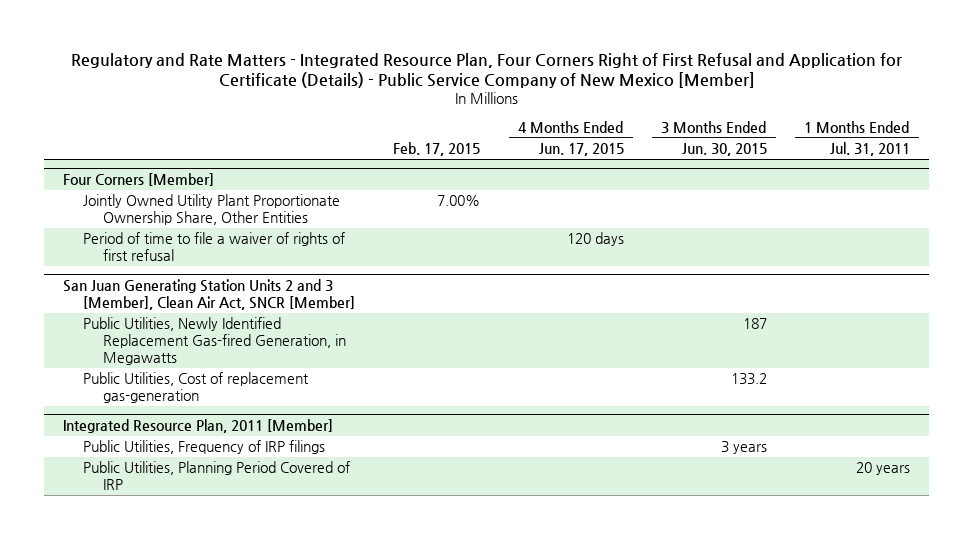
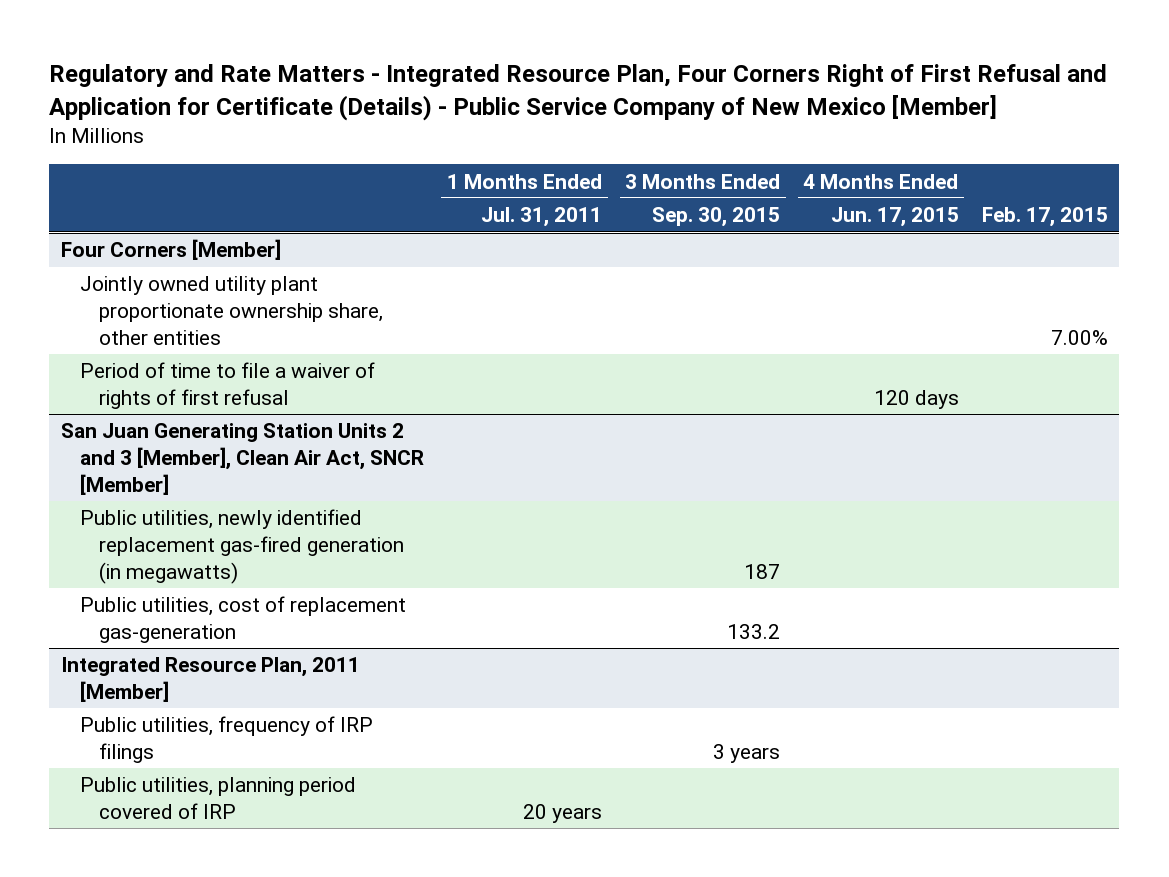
- | Feb. 17, 2015 | 4 Months Ended Jun. 17, 2015 | 3 Months Ended Jun. 30, 2015 | 1 Months Ended Jul. 31, 2011
+ | 1 Months Ended Jul. 31, 2011 | 3 Months Ended Sep. 30, 2015 | 4 Months Ended Jun. 17, 2015 | Feb. 17, 2015
@ Four Corners [Member]
- Jointly Owned Utility Plant Proportionate Ownership Share, Other Entities | 7.00% | | |
+ Jointly owned utility plant proportionate ownership share, other entities | | | | 7.00%
@ San Juan Generating Station Units 2 and 3 [Member], Clean Air Act, SNCR [Member]
- Public Utilities, Newly Identified Replacement Gas-fired Generation, in Megawatts | | | 187 |
- Public Utilities, Cost of replacement gas-generation | | | 133.2 |
+ Public utilities, newly identified replacement gas-fired generation (in megawatts) | | 187 | |
+ Public utilities, cost of replacement gas-generation | | 133.2 | |
@ Integrated Resource Plan, 2011 [Member]
- Public Utilities, Frequency of IRP filings | | | 3 years |
- Public Utilities, Planning Period Covered of IRP | | | | 20 years
+ Public utilities, frequency of IRP filings | | 3 years | |
+ Public utilities, planning period covered of IRP | 20 years | | |

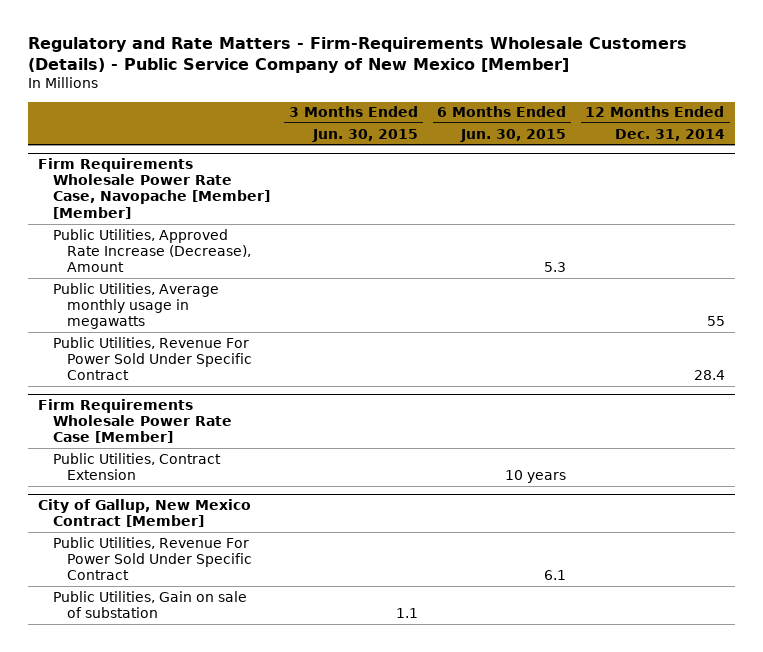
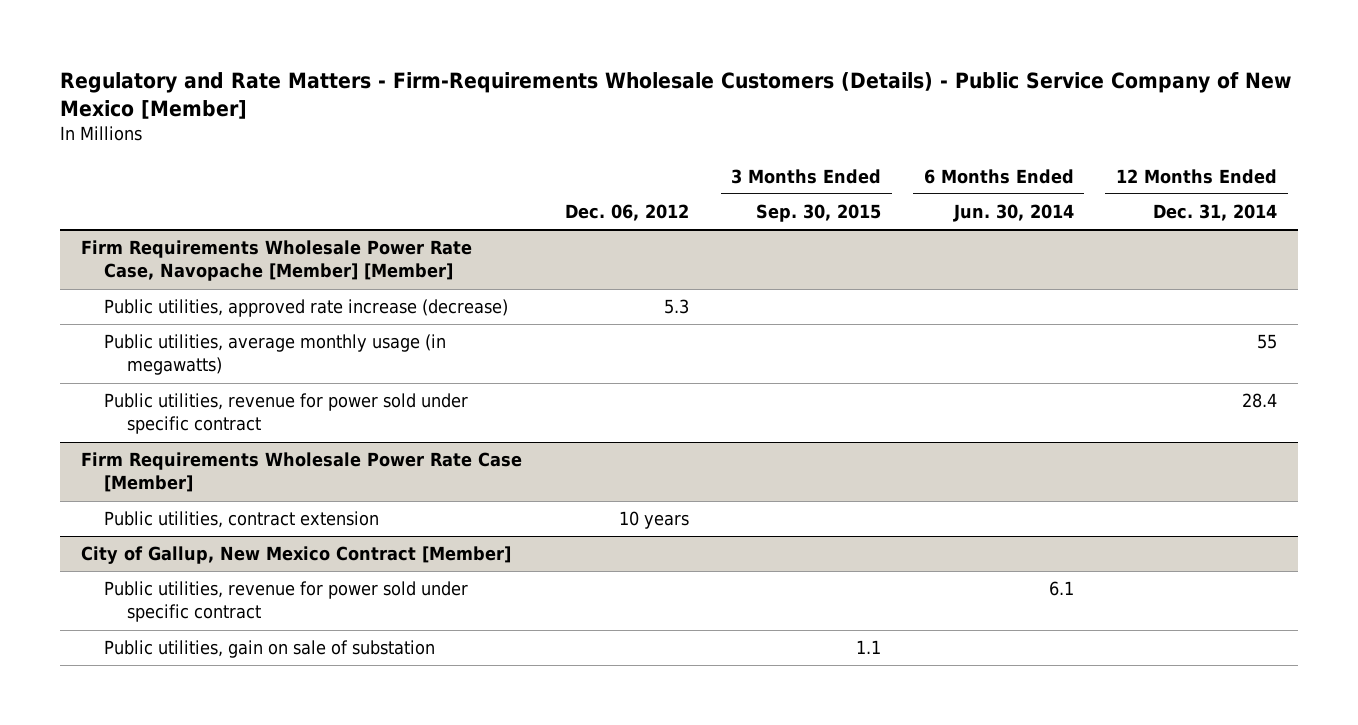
- | 3 Months Ended Jun. 30, 2015 | 6 Months Ended Jun. 30, 2015 | 12 Months Ended Dec. 31, 2014
+ | Dec. 06, 2012 | 3 Months Ended Sep. 30, 2015 | 6 Months Ended Jun. 30, 2014 | 12 Months Ended Dec. 31, 2014
@ Firm Requirements Wholesale Power Rate Case, Navopache [Member] [Member]
- Public Utilities, Approved Rate Increase (Decrease), Amount | | 5.3 |
- Public Utilities, Average monthly usage in megawatts | | | 55
- Public Utilities, Revenue For Power Sold Under Specific Contract | | | 28.4
+ Public utilities, approved rate increase (decrease) | 5.3 | | |
+ Public utilities, average monthly usage (in megawatts) | | | | 55
+ Public utilities, revenue for power sold under specific contract | | | | 28.4
@ Firm Requirements Wholesale Power Rate Case [Member]
- Public Utilities, Contract Extension | | 10 years |
+ Public utilities, contract extension | 10 years | | |
@ City of Gallup, New Mexico Contract [Member]
- Public Utilities, Revenue For Power Sold Under Specific Contract | | 6.1 |
- Public Utilities, Gain on sale of substation | 1.1 | |
+ Public utilities, revenue for power sold under specific contract | | | 6.1 |
+ Public utilities, gain on sale of substation | | 1.1 | |

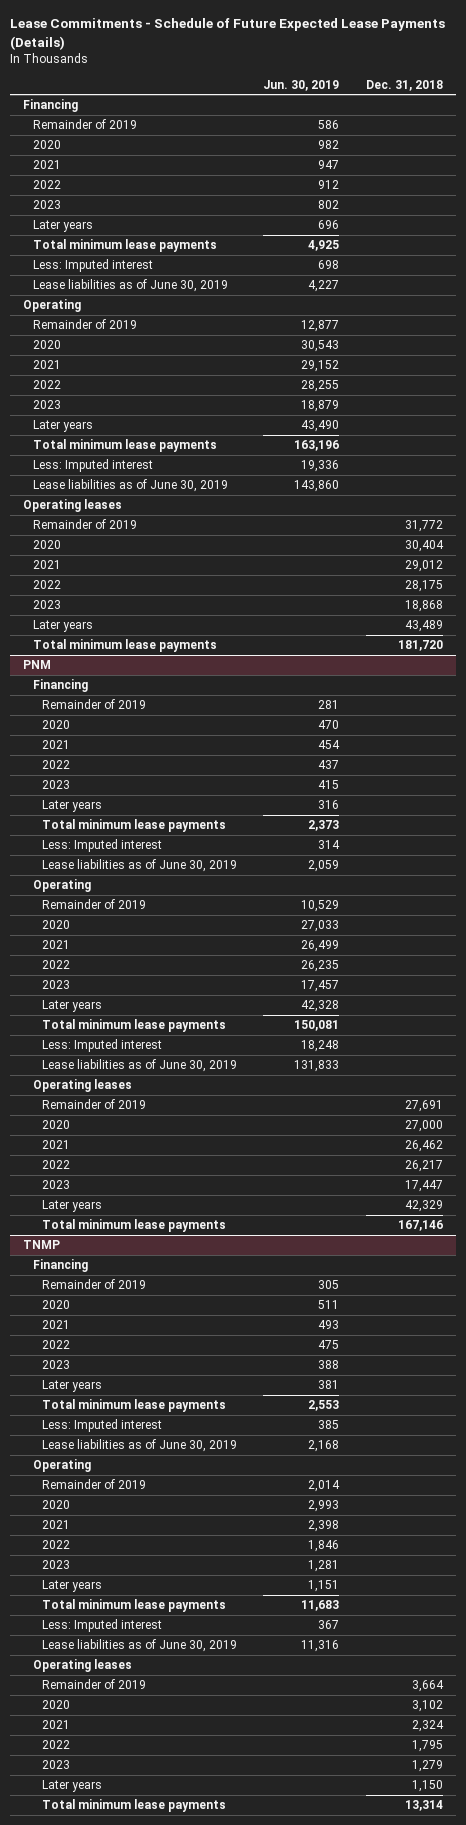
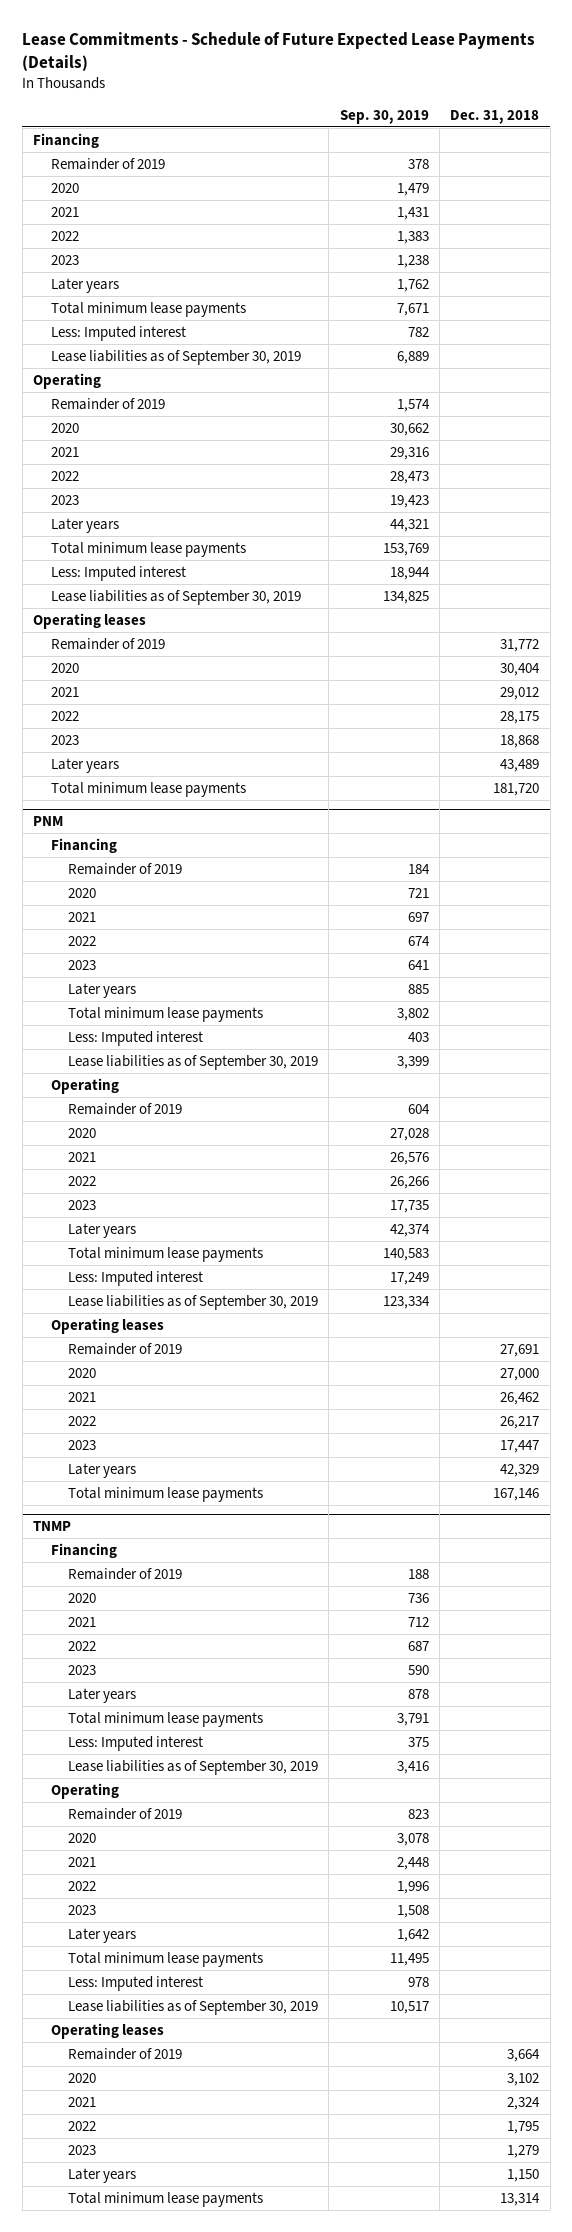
- | Jun. 30, 2019 | Dec. 31, 2018
+ | Sep. 30, 2019 | Dec. 31, 2018
- Lease liabilities as of June 30, 2019 | 4,227 |
+ Lease liabilities as of September 30, 2019 | 6,889 |
- Lease liabilities as of June 30, 2019 | 143,860 |
+ Lease liabilities as of September 30, 2019 | 134,825 |
@ PNM
- Lease liabilities as of June 30, 2019 | 2,059 |
+ Lease liabilities as of September 30, 2019 | 3,399 |
- Lease liabilities as of June 30, 2019 | 131,833 |
+ Lease liabilities as of September 30, 2019 | 123,334 |
@ TNMP
- Lease liabilities as of June 30, 2019 | 2,168 |
+ Lease liabilities as of September 30, 2019 | 3,416 |
- Lease liabilities as of June 30, 2019 | 11,316 |
+ Lease liabilities as of September 30, 2019 | 10,517 |

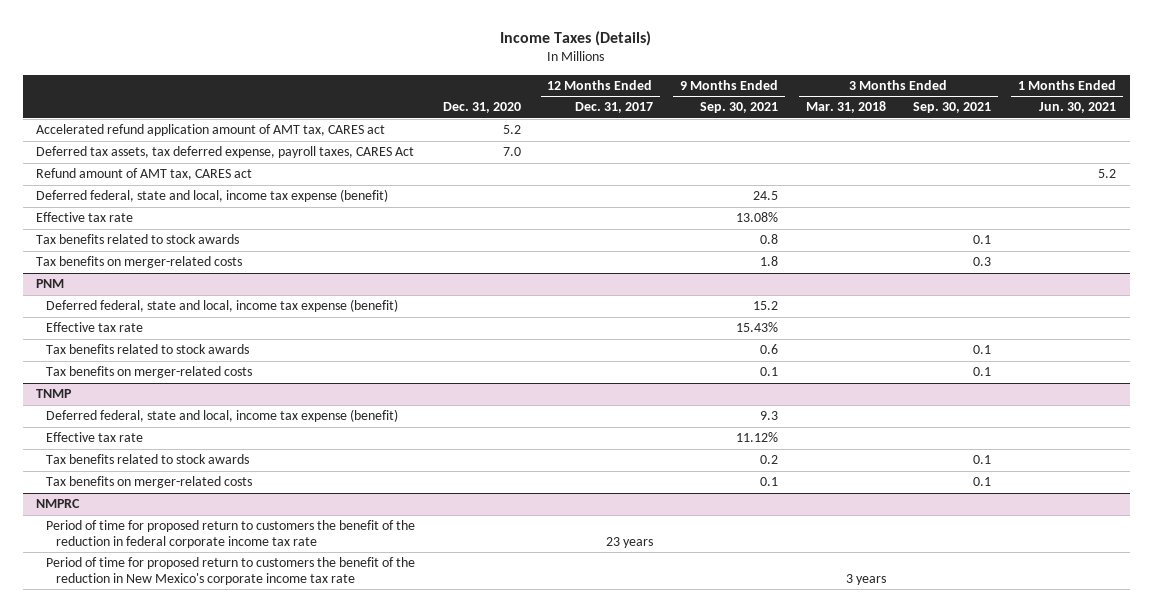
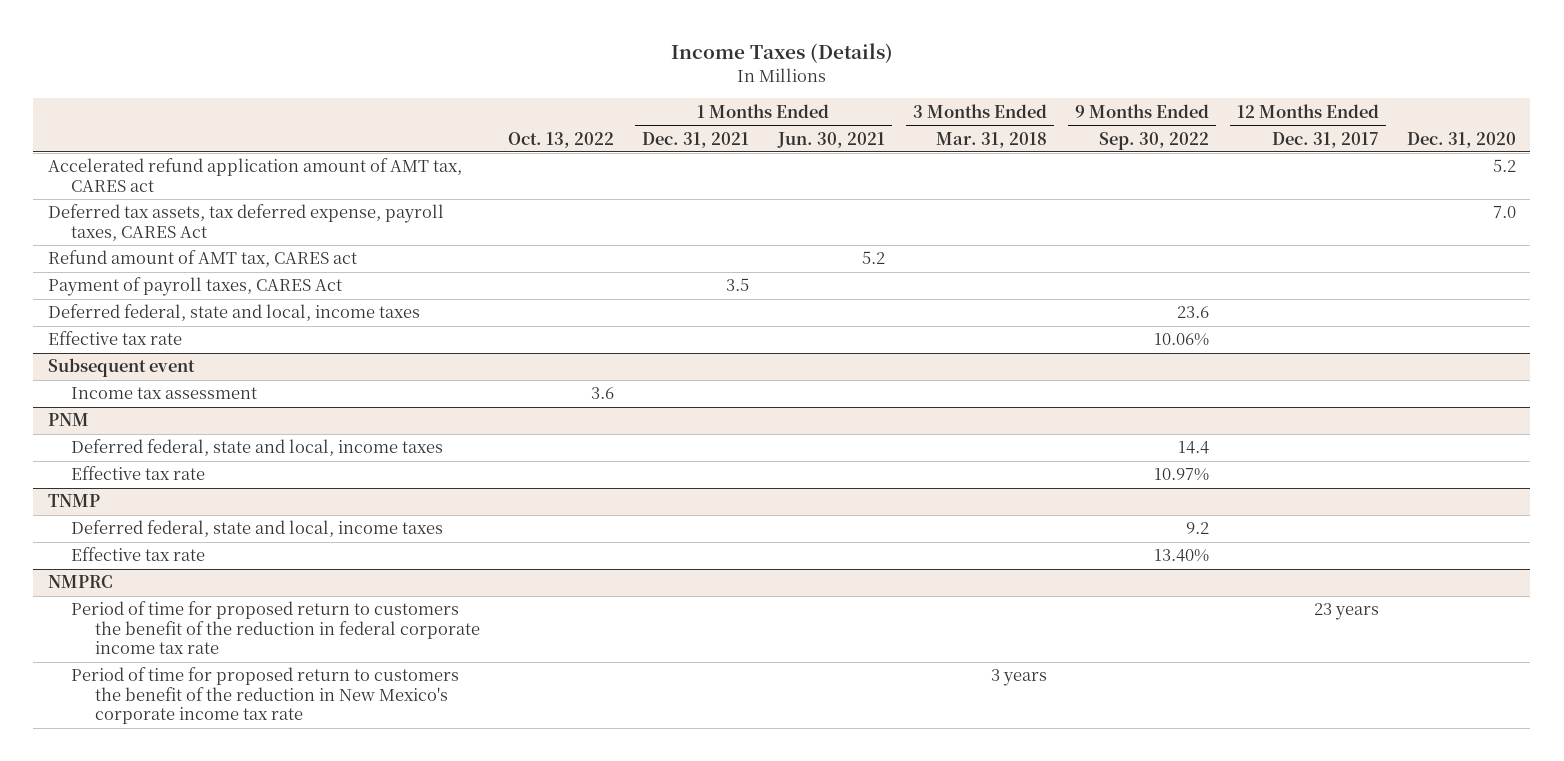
- | Dec. 31, 2020 | 12 Months Ended Dec. 31, 2017 | 9 Months Ended Sep. 30, 2021 | 3 Months Ended Mar. 31, 2018 | 3 Months Ended Sep. 30, 2021 | 1 Months Ended Jun. 30, 2021
+ | Oct. 13, 2022 | 1 Months Ended Dec. 31, 2021 | 1 Months Ended Jun. 30, 2021 | 3 Months Ended Mar. 31, 2018 | 9 Months Ended Sep. 30, 2022 | 12 Months Ended Dec. 31, 2017 | Dec. 31, 2020
- Deferred federal, state and local, income tax expense (benefit) | | | 24.5 | | |
+ Payment of payroll taxes, CARES Act | | 3.5 | | | | |
+ Deferred federal, state and local, income taxes | | | | | 23.6 | |
- Tax benefits related to stock awards | | | 0.8 | | 0.1 |
- Tax benefits on merger-related costs | | | 1.8 | | 0.3 |
+ Subsequent event
+ Income tax assessment | 3.6 | | | | | |
@ PNM
- Deferred federal, state and local, income tax expense (benefit) | | | 15.2 | | |
+ Deferred federal, state and local, income taxes | | | | | 14.4 | |
- Tax benefits related to stock awards | | | 0.6 | | 0.1 |
- Tax benefits on merger-related costs | | | 0.1 | | 0.1 |
@ TNMP
- Deferred federal, state and local, income tax expense (benefit) | | | 9.3 | | |
+ Deferred federal, state and local, income taxes | | | | | 9.2 | |
- Tax benefits related to stock awards | | | 0.2 | | 0.1 |
- Tax benefits on merger-related costs | | | 0.1 | | 0.1 |

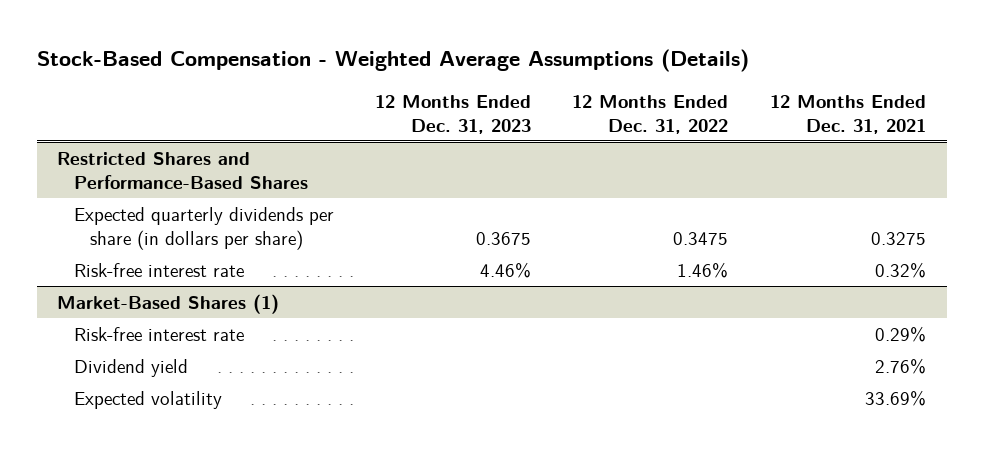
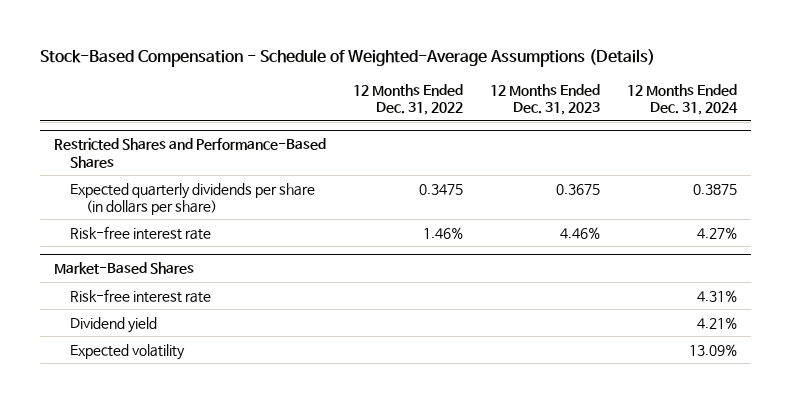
- Stock-Based Compensation - Weighted Average Assumptions (Details)
+ Stock-Based Compensation - Schedule of Weighted-Average Assumptions (Details)
- | 12 Months Ended Dec. 31, 2023 | 12 Months Ended Dec. 31, 2022 | 12 Months Ended Dec. 31, 2021
+ | 12 Months Ended Dec. 31, 2022 | 12 Months Ended Dec. 31, 2023 | 12 Months Ended Dec. 31, 2024
- Market-Based Shares (1)
+ Market-Based Shares

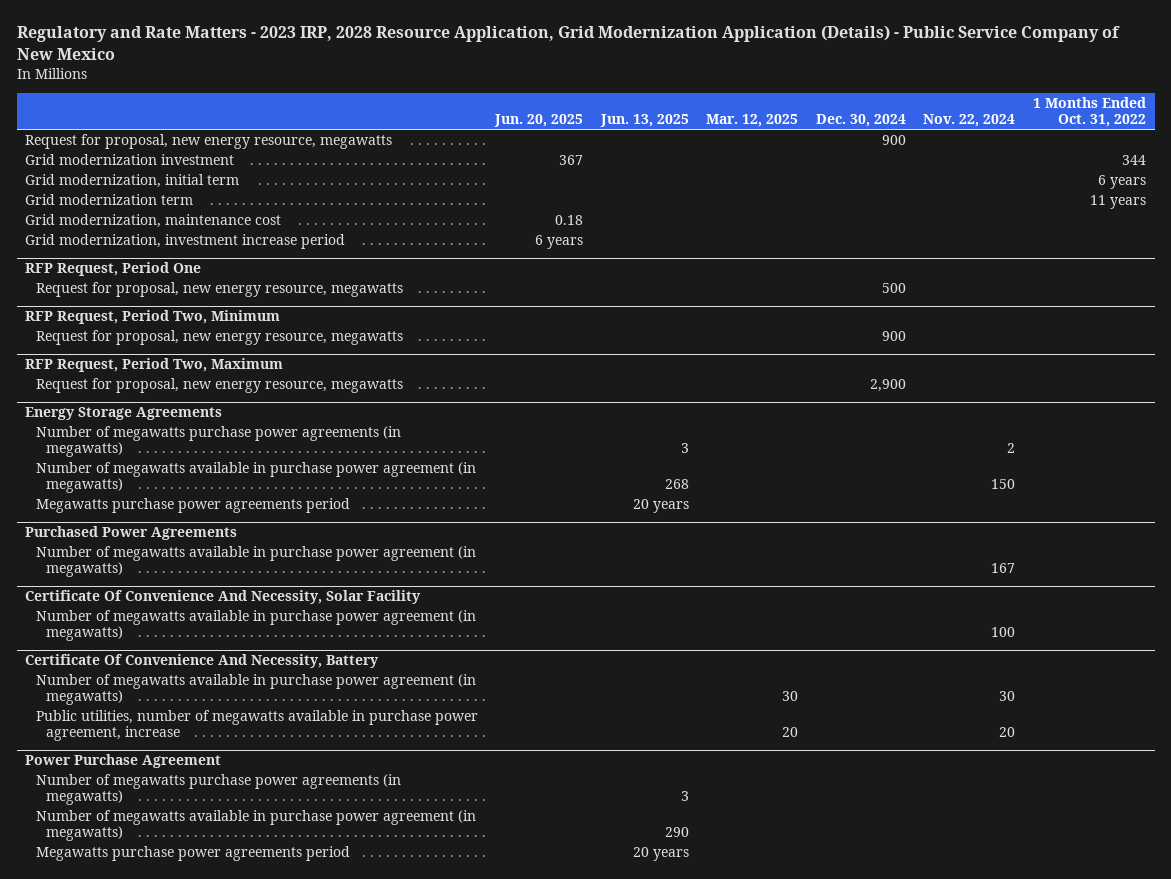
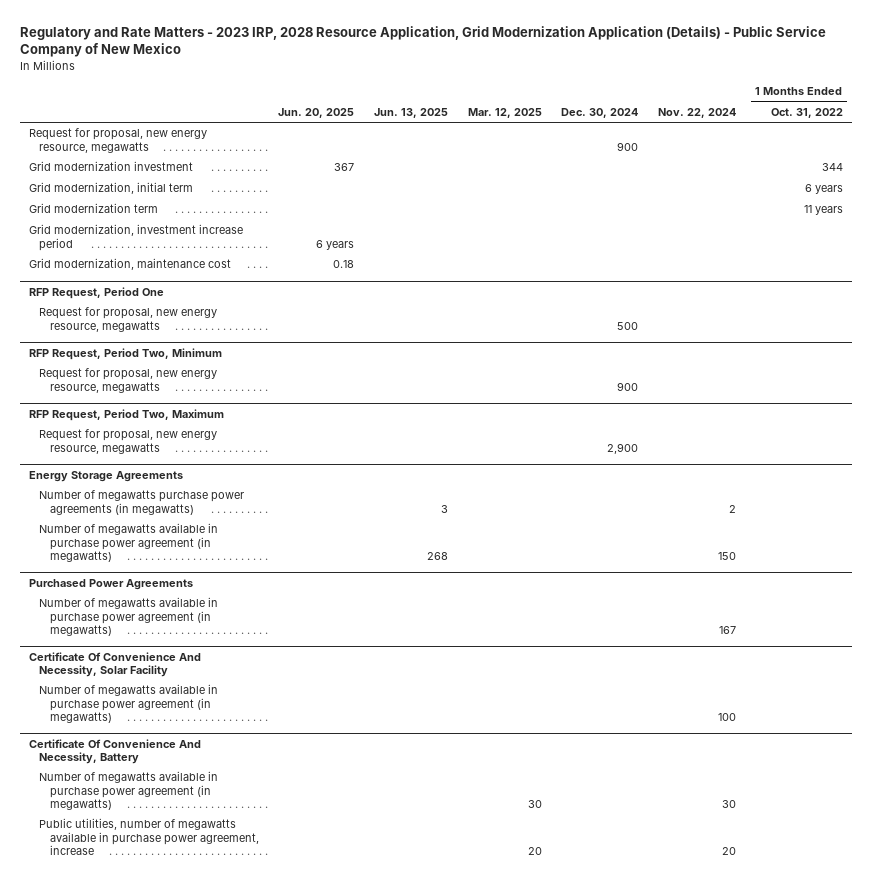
moved down: Grid modernization, maintenance cost | 0.18 | | | | |
@ Energy Storage Agreements
- Megawatts purchase power agreements period | | 20 years | | | |
- Power Purchase Agreement
- Number of megawatts purchase power agreements (in megawatts) | | 3 | | | |
- Number of megawatts available in purchase power agreement (in megawatts) | | 290 | | | |
- Megawatts purchase power agreements period | | 20 years | | | |

